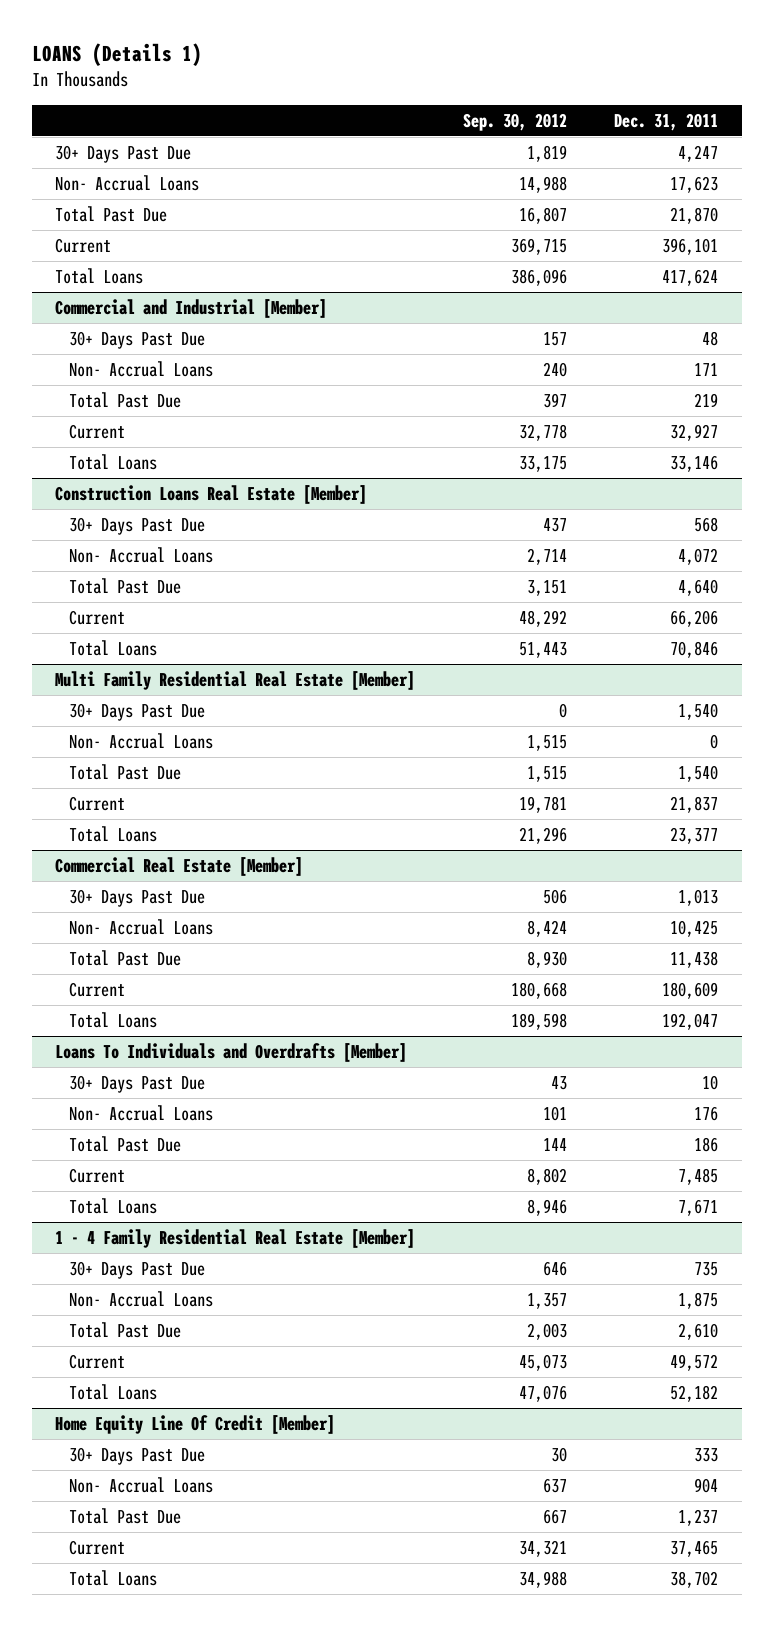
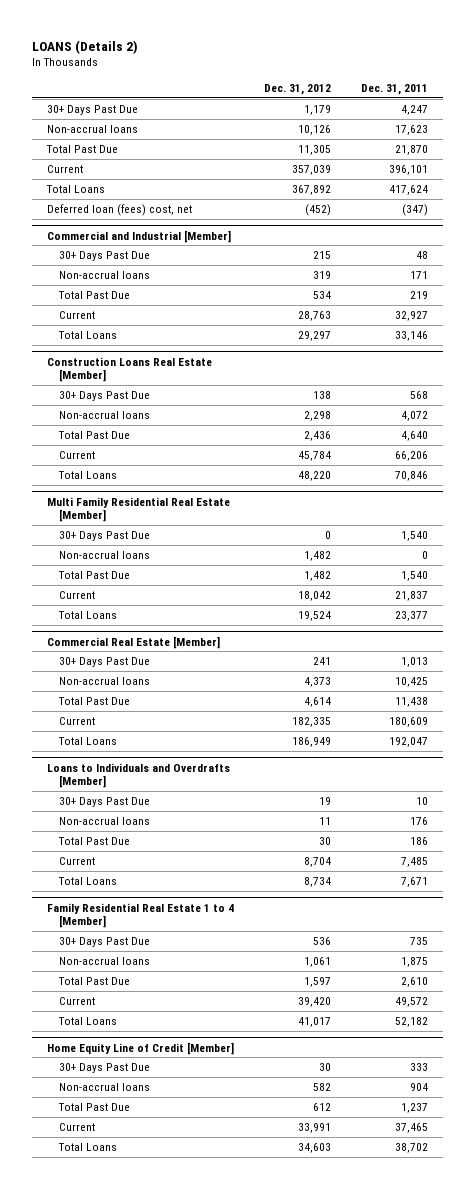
- LOANS (Details 1)
+ LOANS (Details 2)
- | Sep. 30, 2012 | Dec. 31, 2011
+ | Dec. 31, 2012 | Dec. 31, 2011
- Non- Accrual Loans | 14,988 | 17,623
+ Non-accrual loans | 10,126 | 17,623
+ Deferred loan (fees) cost, net | (452) | (347)
@ Commercial and Industrial [Member]
- Non- Accrual Loans | 240 | 171
+ Non-accrual loans | 319 | 171
@ Construction Loans Real Estate [Member]
- Non- Accrual Loans | 2,714 | 4,072
+ Non-accrual loans | 2,298 | 4,072
@ Multi Family Residential Real Estate [Member]
- Non- Accrual Loans | 1,515 | 0
+ Non-accrual loans | 1,482 | 0
@ Commercial Real Estate [Member]
- Non- Accrual Loans | 8,424 | 10,425
+ Non-accrual loans | 4,373 | 10,425
- Loans To Individuals and Overdrafts [Member]
+ Loans to Individuals and Overdrafts [Member]
- Non- Accrual Loans | 101 | 176
+ Non-accrual loans | 11 | 176
- 1 - 4 Family Residential Real Estate [Member]
+ Family Residential Real Estate 1 to 4 [Member]
- Non- Accrual Loans | 1,357 | 1,875
+ Non-accrual loans | 1,061 | 1,875
- Home Equity Line Of Credit [Member]
+ Home Equity Line of Credit [Member]
- Non- Accrual Loans | 637 | 904
+ Non-accrual loans | 582 | 904

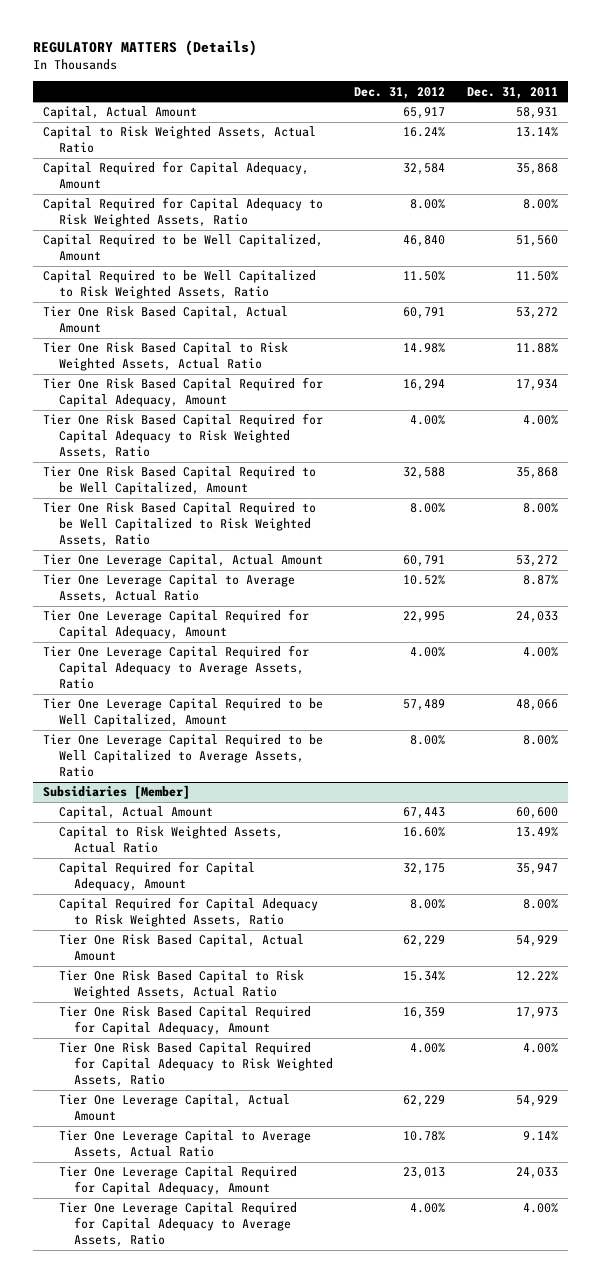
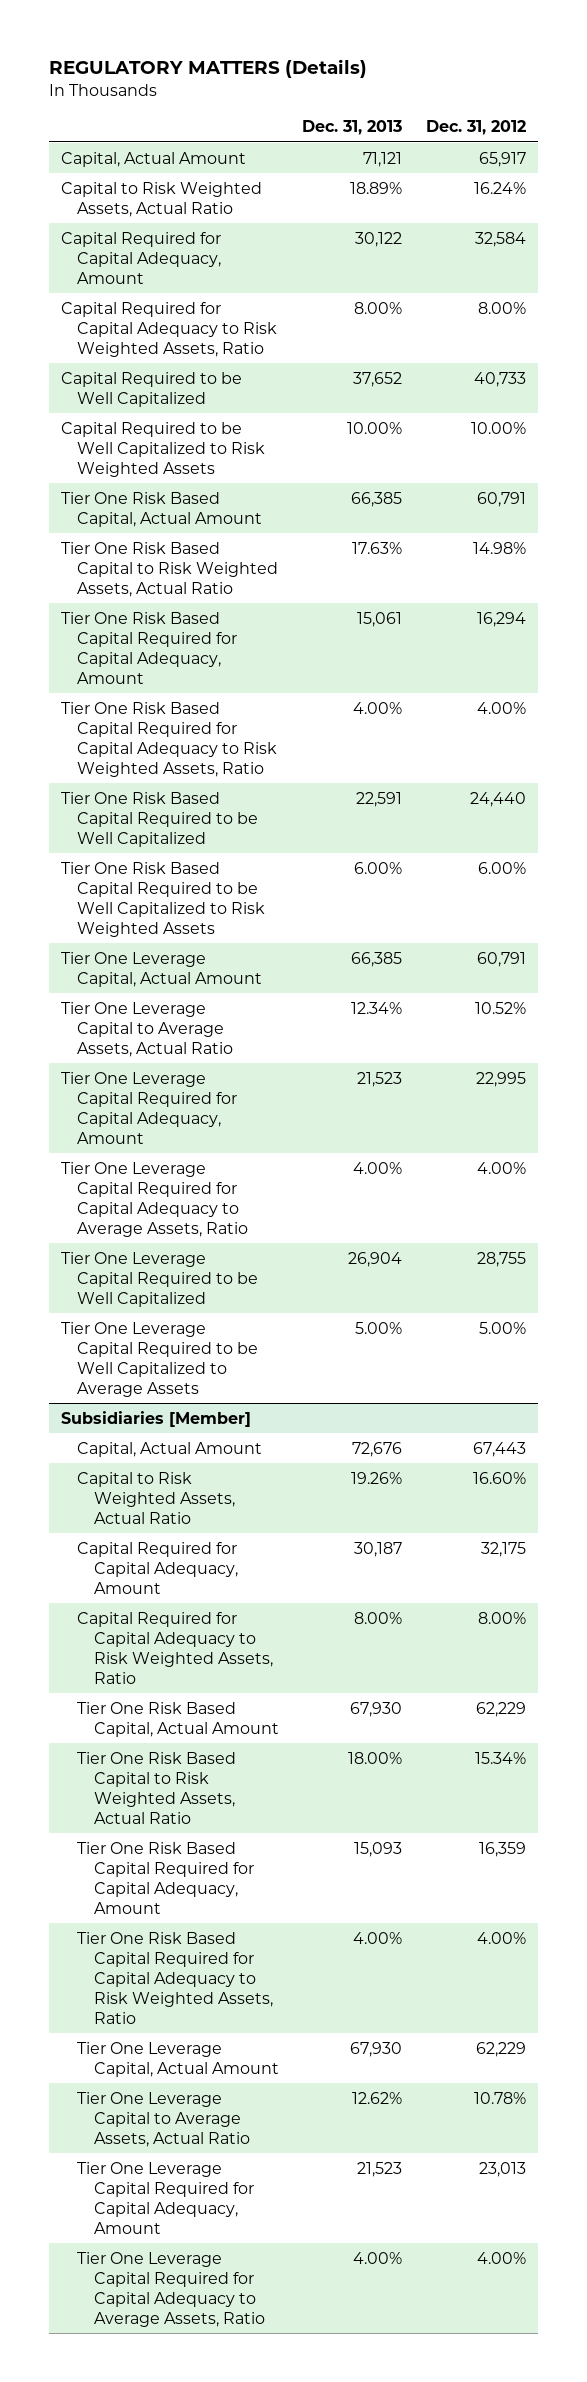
- | Dec. 31, 2012 | Dec. 31, 2011
+ | Dec. 31, 2013 | Dec. 31, 2012
- Capital Required to be Well Capitalized, Amount | 46,840 | 51,560
- Capital Required to be Well Capitalized to Risk Weighted Assets, Ratio | 11.50% | 11.50%
+ Capital Required to be Well Capitalized | 37,652 | 40,733
+ Capital Required to be Well Capitalized to Risk Weighted Assets | 10.00% | 10.00%
- Tier One Risk Based Capital Required to be Well Capitalized, Amount | 32,588 | 35,868
- Tier One Risk Based Capital Required to be Well Capitalized to Risk Weighted Assets, Ratio | 8.00% | 8.00%
+ Tier One Risk Based Capital Required to be Well Capitalized | 22,591 | 24,440
+ Tier One Risk Based Capital Required to be Well Capitalized to Risk Weighted Assets | 6.00% | 6.00%
- Tier One Leverage Capital Required to be Well Capitalized, Amount | 57,489 | 48,066
- Tier One Leverage Capital Required to be Well Capitalized to Average Assets, Ratio | 8.00% | 8.00%
+ Tier One Leverage Capital Required to be Well Capitalized | 26,904 | 28,755
+ Tier One Leverage Capital Required to be Well Capitalized to Average Assets | 5.00% | 5.00%

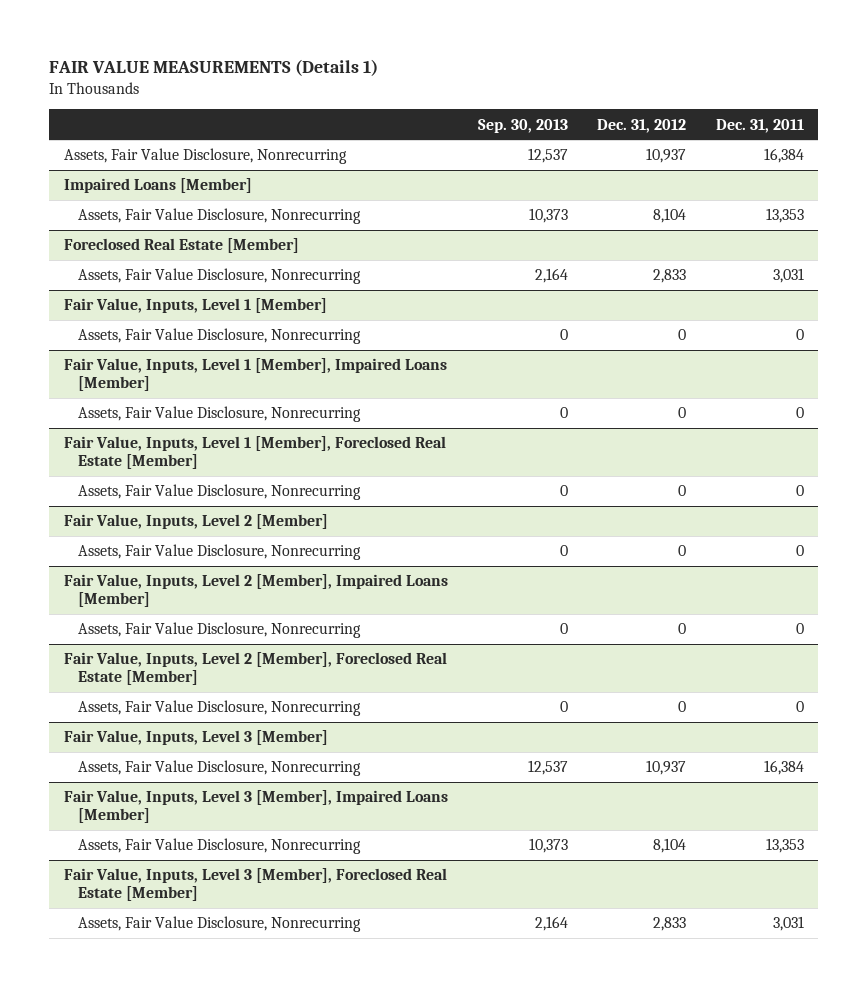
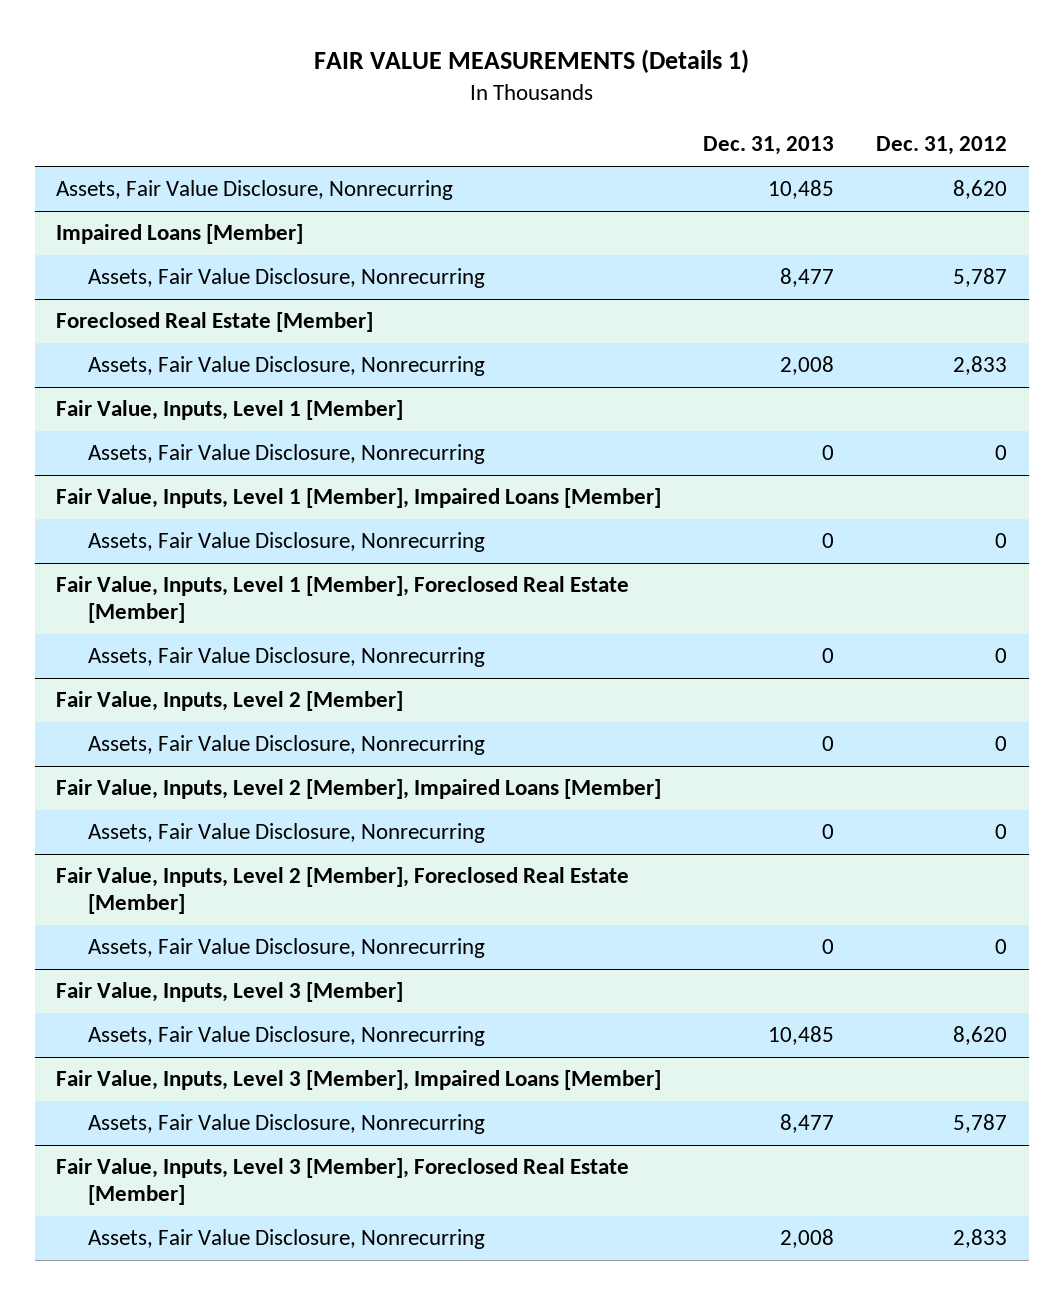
- | Sep. 30, 2013 | Dec. 31, 2012 | Dec. 31, 2011
+ | Dec. 31, 2013 | Dec. 31, 2012
- Assets, Fair Value Disclosure, Nonrecurring | 12,537 | 10,937 | 16,384
+ Assets, Fair Value Disclosure, Nonrecurring | 10,485 | 8,620
@ Impaired Loans [Member]
- Assets, Fair Value Disclosure, Nonrecurring | 10,373 | 8,104 | 13,353
+ Assets, Fair Value Disclosure, Nonrecurring | 8,477 | 5,787
@ Fair Value, Inputs, Level 3 [Member]
- Assets, Fair Value Disclosure, Nonrecurring | 12,537 | 10,937 | 16,384
+ Assets, Fair Value Disclosure, Nonrecurring | 10,485 | 8,620
@ Fair Value, Inputs, Level 3 [Member], Impaired Loans [Member]
- Assets, Fair Value Disclosure, Nonrecurring | 10,373 | 8,104 | 13,353
+ Assets, Fair Value Disclosure, Nonrecurring | 8,477 | 5,787

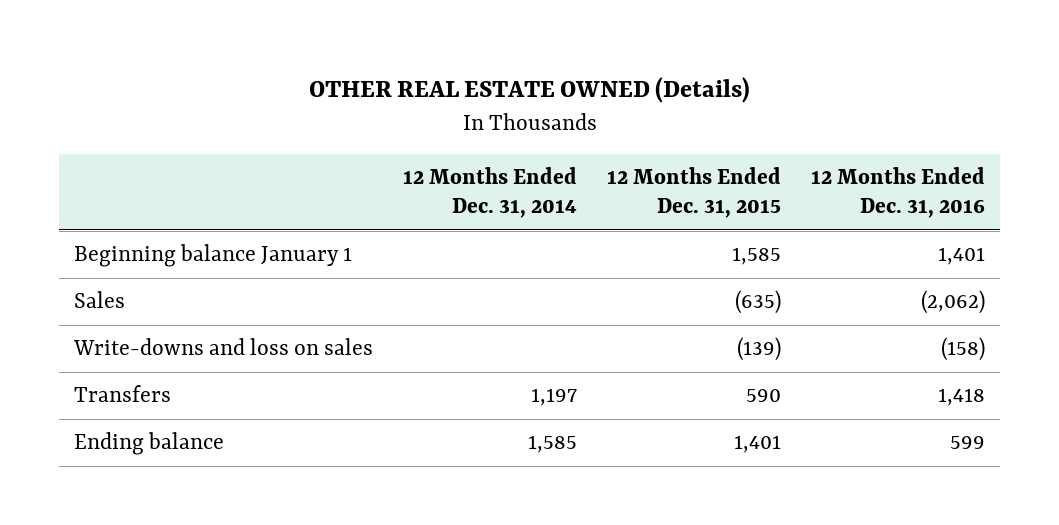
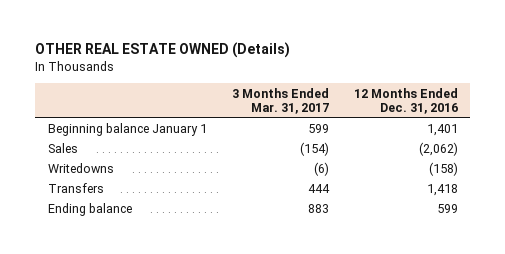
- | 12 Months Ended Dec. 31, 2014 | 12 Months Ended Dec. 31, 2015 | 12 Months Ended Dec. 31, 2016
+ | 3 Months Ended Mar. 31, 2017 | 12 Months Ended Dec. 31, 2016
- Write-downs and loss on sales | | (139) | (158)
+ Writedowns | (6) | (158)

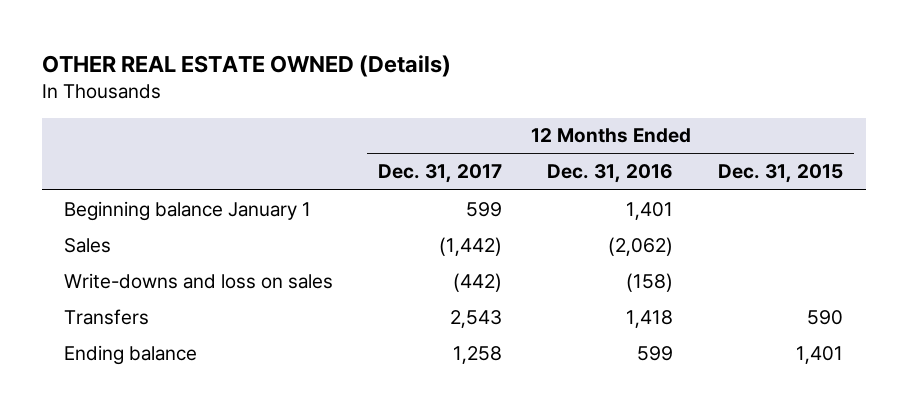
- | 3 Months Ended Mar. 31, 2017 | 12 Months Ended Dec. 31, 2016
+ | 12 Months Ended Dec. 31, 2017 | 12 Months Ended Dec. 31, 2016 | 12 Months Ended Dec. 31, 2015
- Writedowns | (6) | (158)
+ Write-downs and loss on sales | (442) | (158) |

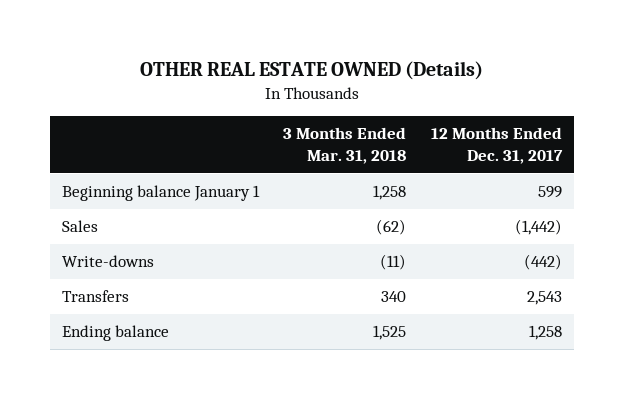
- | 12 Months Ended Dec. 31, 2017 | 12 Months Ended Dec. 31, 2016 | 12 Months Ended Dec. 31, 2015
+ | 3 Months Ended Mar. 31, 2018 | 12 Months Ended Dec. 31, 2017
- Write-downs and loss on sales | (442) | (158) |
+ Write-downs | (11) | (442)

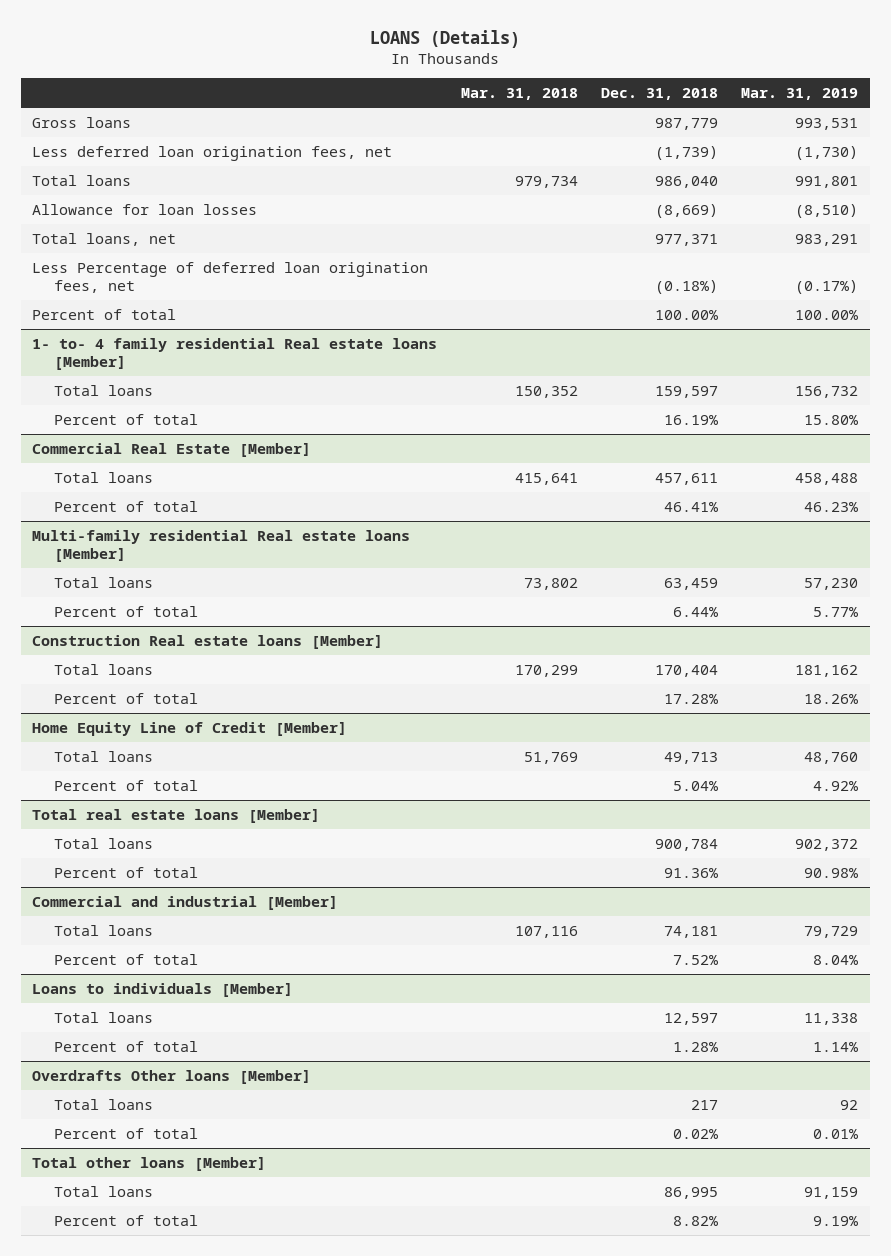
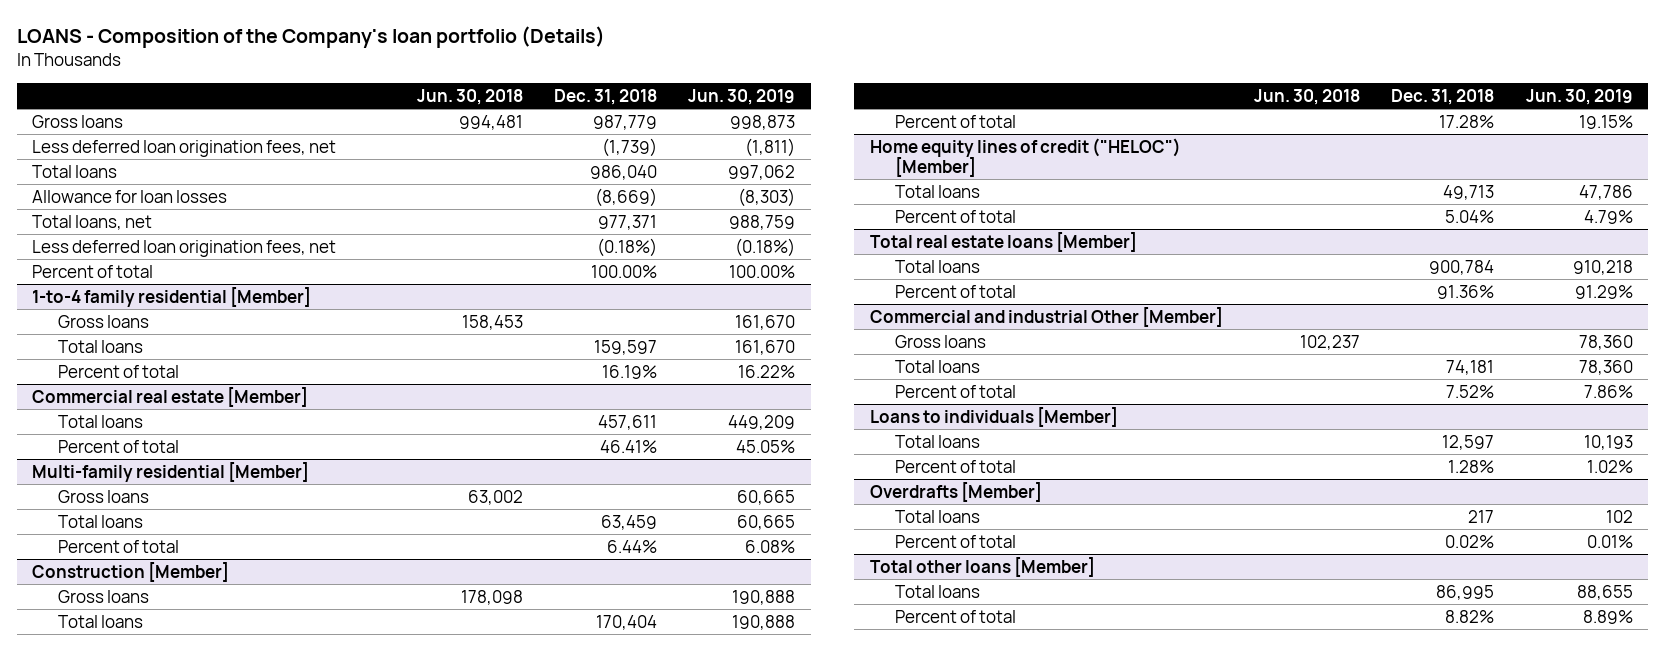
- LOANS (Details)
+ LOANS - Composition of the Company's loan portfolio (Details)
- | Mar. 31, 2018 | Dec. 31, 2018 | Mar. 31, 2019
+ | Jun. 30, 2018 | Dec. 31, 2018 | Jun. 30, 2019
- Less Percentage of deferred loan origination fees, net | | (0.18%) | (0.17%)
+ Less deferred loan origination fees, net | | (0.18%) | (0.18%)
- 1- to- 4 family residential Real estate loans [Member]
+ 1-to-4 family residential [Member]
+ Gross loans | 158,453 | | 161,670
- Commercial Real Estate [Member]
+ Commercial real estate [Member]
- Multi-family residential Real estate loans [Member]
+ Multi-family residential [Member]
+ Gross loans | 63,002 | | 60,665
- Construction Real estate loans [Member]
+ Construction [Member]
+ Gross loans | 178,098 | | 190,888
- Home Equity Line of Credit [Member]
+ Home equity lines of credit ("HELOC") [Member]
- Commercial and industrial [Member]
+ Commercial and industrial Other [Member]
+ Gross loans | 102,237 | | 78,360
- Overdrafts Other loans [Member]
+ Overdrafts [Member]

